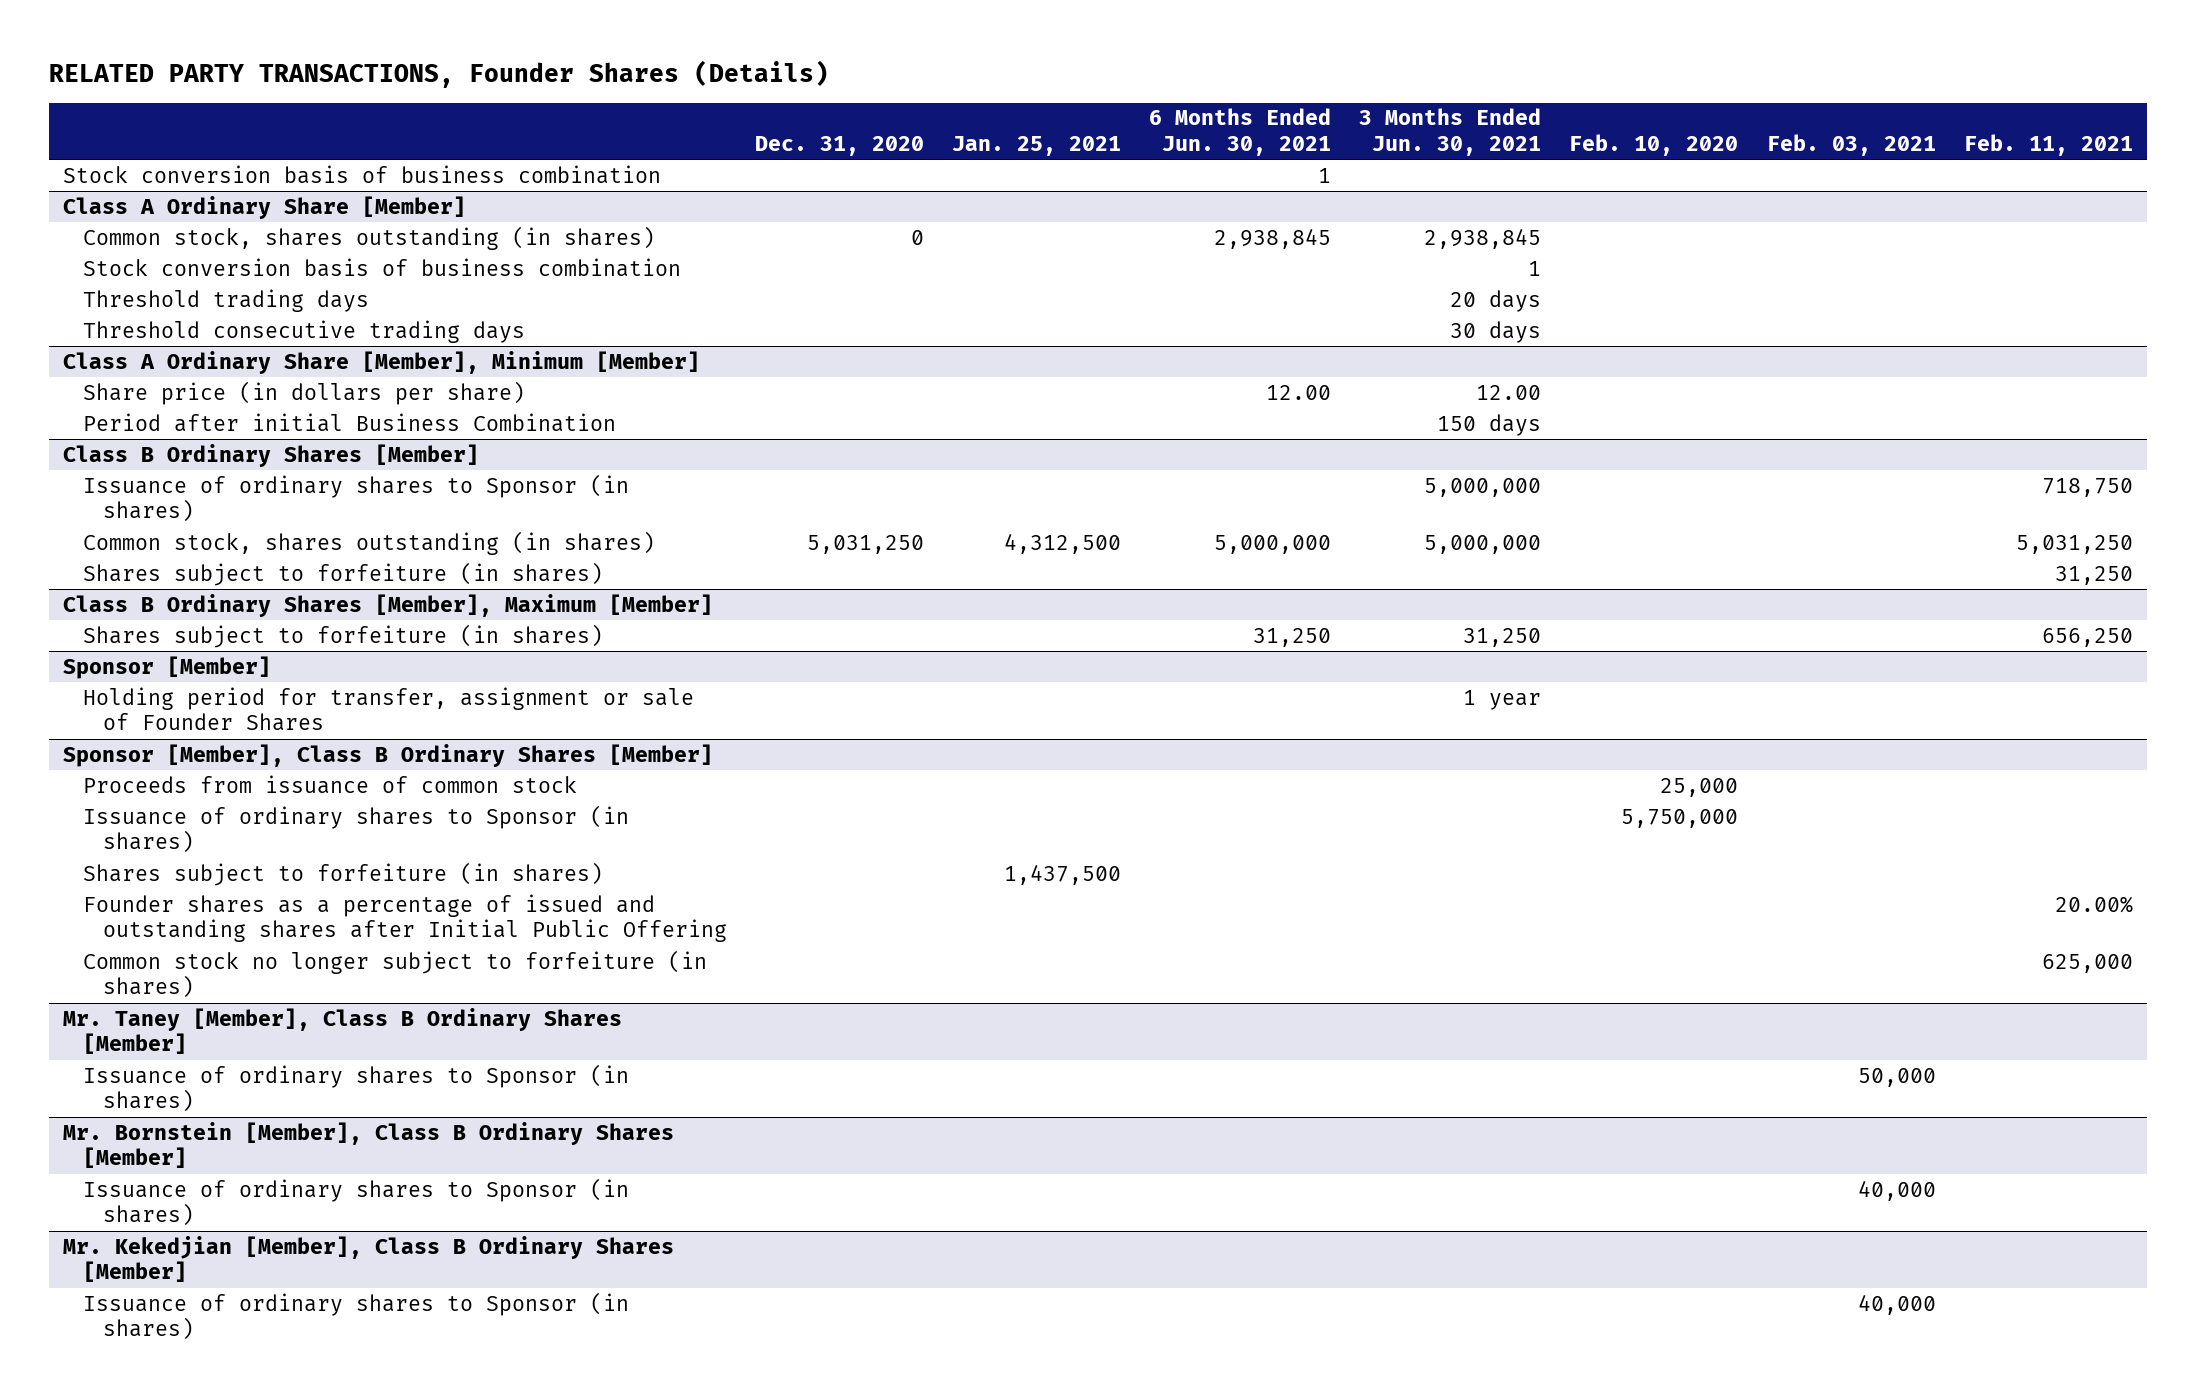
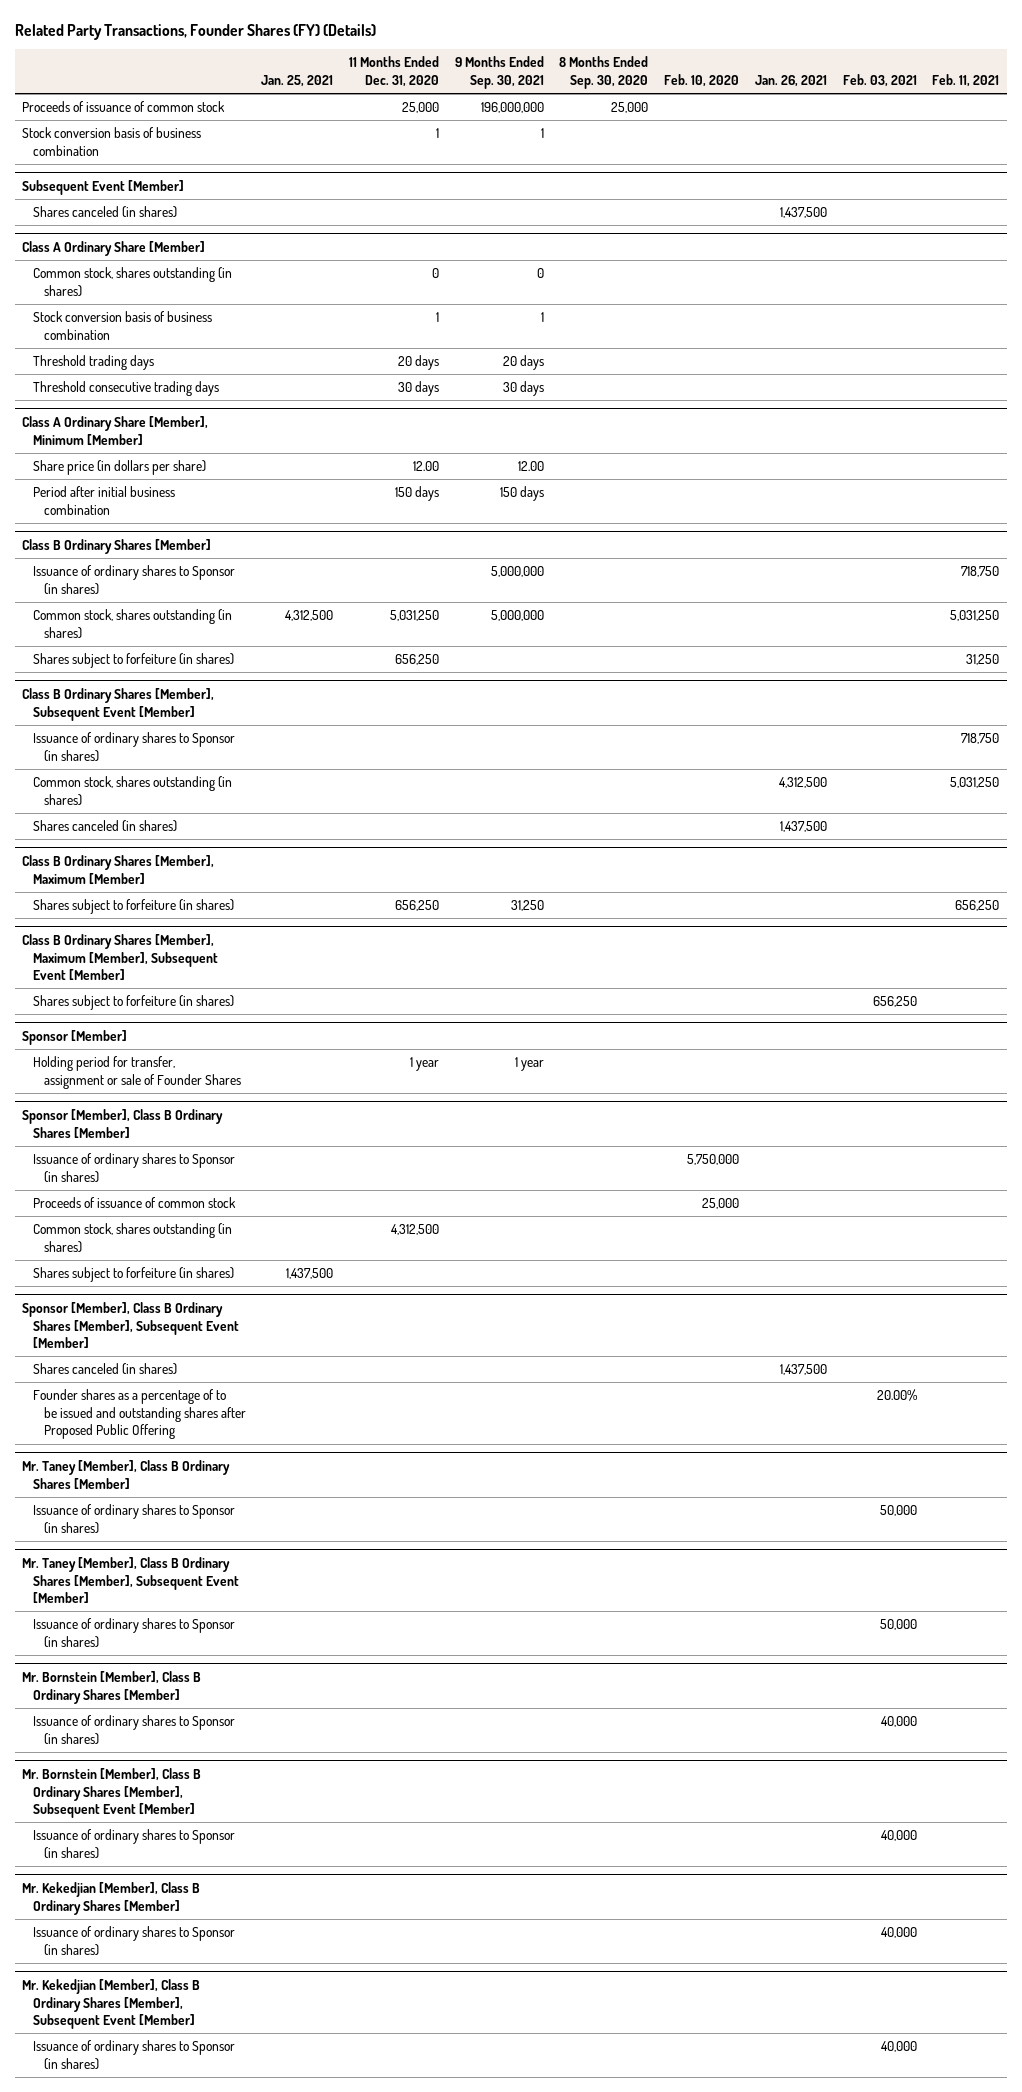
- RELATED PARTY TRANSACTIONS, Founder Shares (Details)
+ Related Party Transactions, Founder Shares (FY) (Details)
- | Dec. 31, 2020 | Jan. 25, 2021 | 6 Months Ended Jun. 30, 2021 | 3 Months Ended Jun. 30, 2021 | Feb. 10, 2020 | Feb. 03, 2021 | Feb. 11, 2021
+ | Jan. 25, 2021 | 11 Months Ended Dec. 31, 2020 | 9 Months Ended Sep. 30, 2021 | 8 Months Ended Sep. 30, 2020 | Feb. 10, 2020 | Jan. 26, 2021 | Feb. 03, 2021 | Feb. 11, 2021
+ Proceeds of issuance of common stock | | 25,000 | 196,000,000 | 25,000 | | | |
+ Subsequent Event [Member]
+ Shares canceled (in shares) | | | | | | 1,437,500 | |
@ Class A Ordinary Share [Member], Minimum [Member]
- Period after initial Business Combination | | | | 150 days | | |
+ Period after initial business combination | | 150 days | 150 days | | | | |
+ Class B Ordinary Shares [Member], Subsequent Event [Member]
+ Issuance of ordinary shares to Sponsor (in shares) | | | | | | | | 718,750
+ Common stock, shares outstanding (in shares) | | | | | | 4,312,500 | | 5,031,250
+ Shares canceled (in shares) | | | | | | 1,437,500 | |
+ Class B Ordinary Shares [Member], Maximum [Member], Subsequent Event [Member]
+ Shares subject to forfeiture (in shares) | | | | | | | 656,250 |
@ Sponsor [Member], Class B Ordinary Shares [Member]
- Proceeds from issuance of common stock | | | | | 25,000 | |
+ Proceeds of issuance of common stock | | | | | 25,000 | | |
+ Common stock, shares outstanding (in shares) | | 4,312,500 | | | | | |
- Founder shares as a percentage of issued and outstanding shares after Initial Public Offering | | | | | | | 20.00%
- Common stock no longer subject to forfeiture (in shares) | | | | | | | 625,000
+ Sponsor [Member], Class B Ordinary Shares [Member], Subsequent Event [Member]
+ Shares canceled (in shares) | | | | | | 1,437,500 | |
+ Founder shares as a percentage of to be issued and outstanding shares after Proposed Public Offering | | | | | | | 20.00% |
+ Mr. Taney [Member], Class B Ordinary Shares [Member], Subsequent Event [Member]
+ Issuance of ordinary shares to Sponsor (in shares) | | | | | | | 50,000 |
+ Mr. Bornstein [Member], Class B Ordinary Shares [Member], Subsequent Event [Member]
+ Issuance of ordinary shares to Sponsor (in shares) | | | | | | | 40,000 |
+ Mr. Kekedjian [Member], Class B Ordinary Shares [Member], Subsequent Event [Member]
+ Issuance of ordinary shares to Sponsor (in shares) | | | | | | | 40,000 |

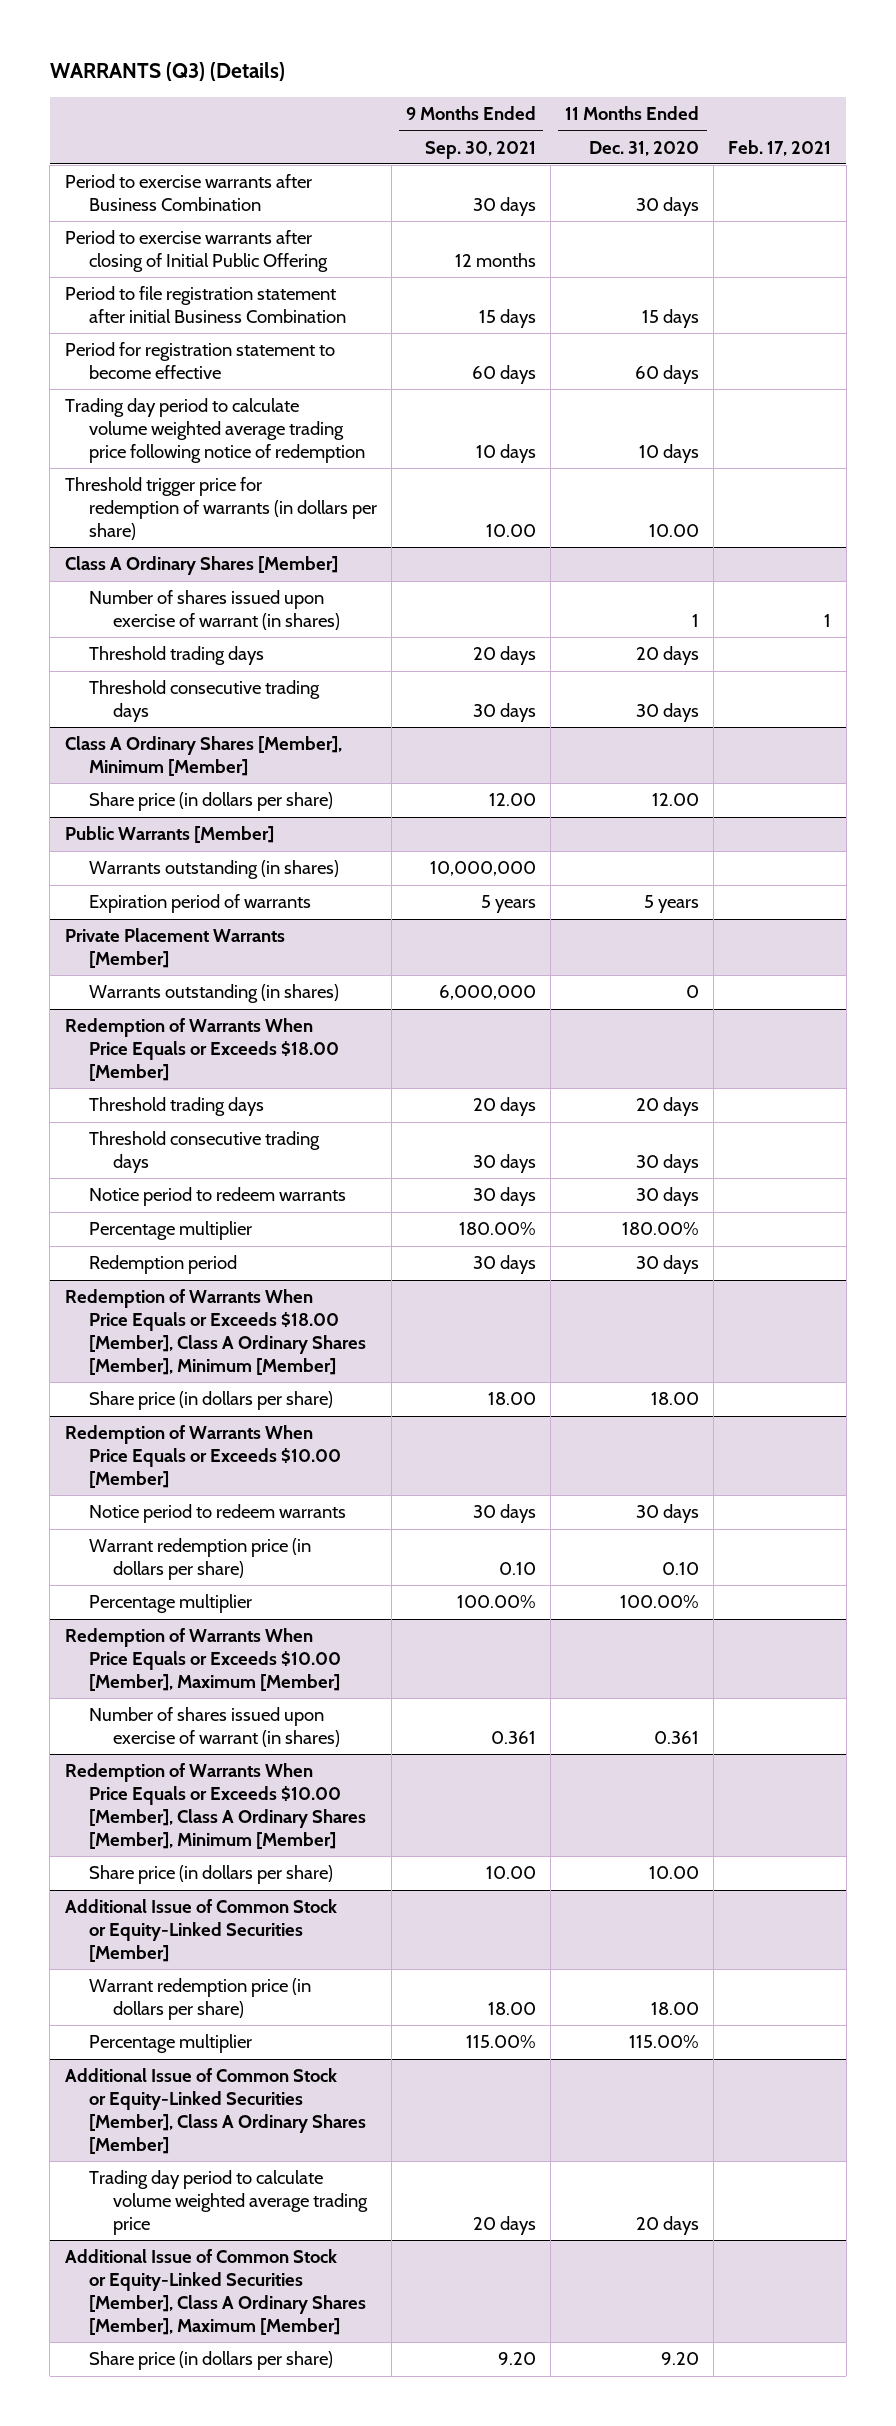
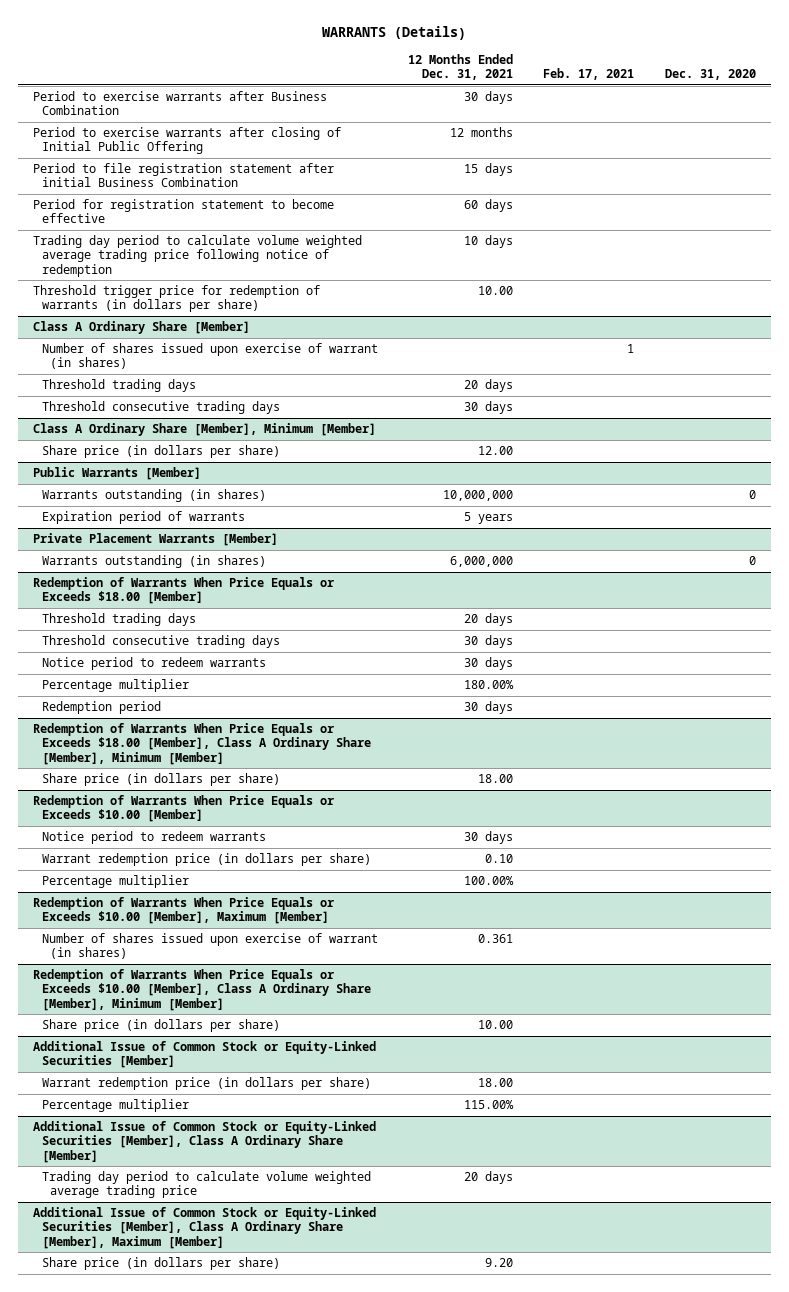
- WARRANTS (Q3) (Details)
+ WARRANTS (Details)
- | 9 Months Ended Sep. 30, 2021 | 11 Months Ended Dec. 31, 2020 | Feb. 17, 2021
+ | 12 Months Ended Dec. 31, 2021 | Feb. 17, 2021 | Dec. 31, 2020
- Class A Ordinary Shares [Member]
+ Class A Ordinary Share [Member]
- Class A Ordinary Shares [Member], Minimum [Member]
+ Class A Ordinary Share [Member], Minimum [Member]
- Redemption of Warrants When Price Equals or Exceeds $18.00 [Member], Class A Ordinary Shares [Member], Minimum [Member]
+ Redemption of Warrants When Price Equals or Exceeds $18.00 [Member], Class A Ordinary Share [Member], Minimum [Member]
- Redemption of Warrants When Price Equals or Exceeds $10.00 [Member], Class A Ordinary Shares [Member], Minimum [Member]
+ Redemption of Warrants When Price Equals or Exceeds $10.00 [Member], Class A Ordinary Share [Member], Minimum [Member]
- Additional Issue of Common Stock or Equity-Linked Securities [Member], Class A Ordinary Shares [Member]
+ Additional Issue of Common Stock or Equity-Linked Securities [Member], Class A Ordinary Share [Member]
- Additional Issue of Common Stock or Equity-Linked Securities [Member], Class A Ordinary Shares [Member], Maximum [Member]
+ Additional Issue of Common Stock or Equity-Linked Securities [Member], Class A Ordinary Share [Member], Maximum [Member]

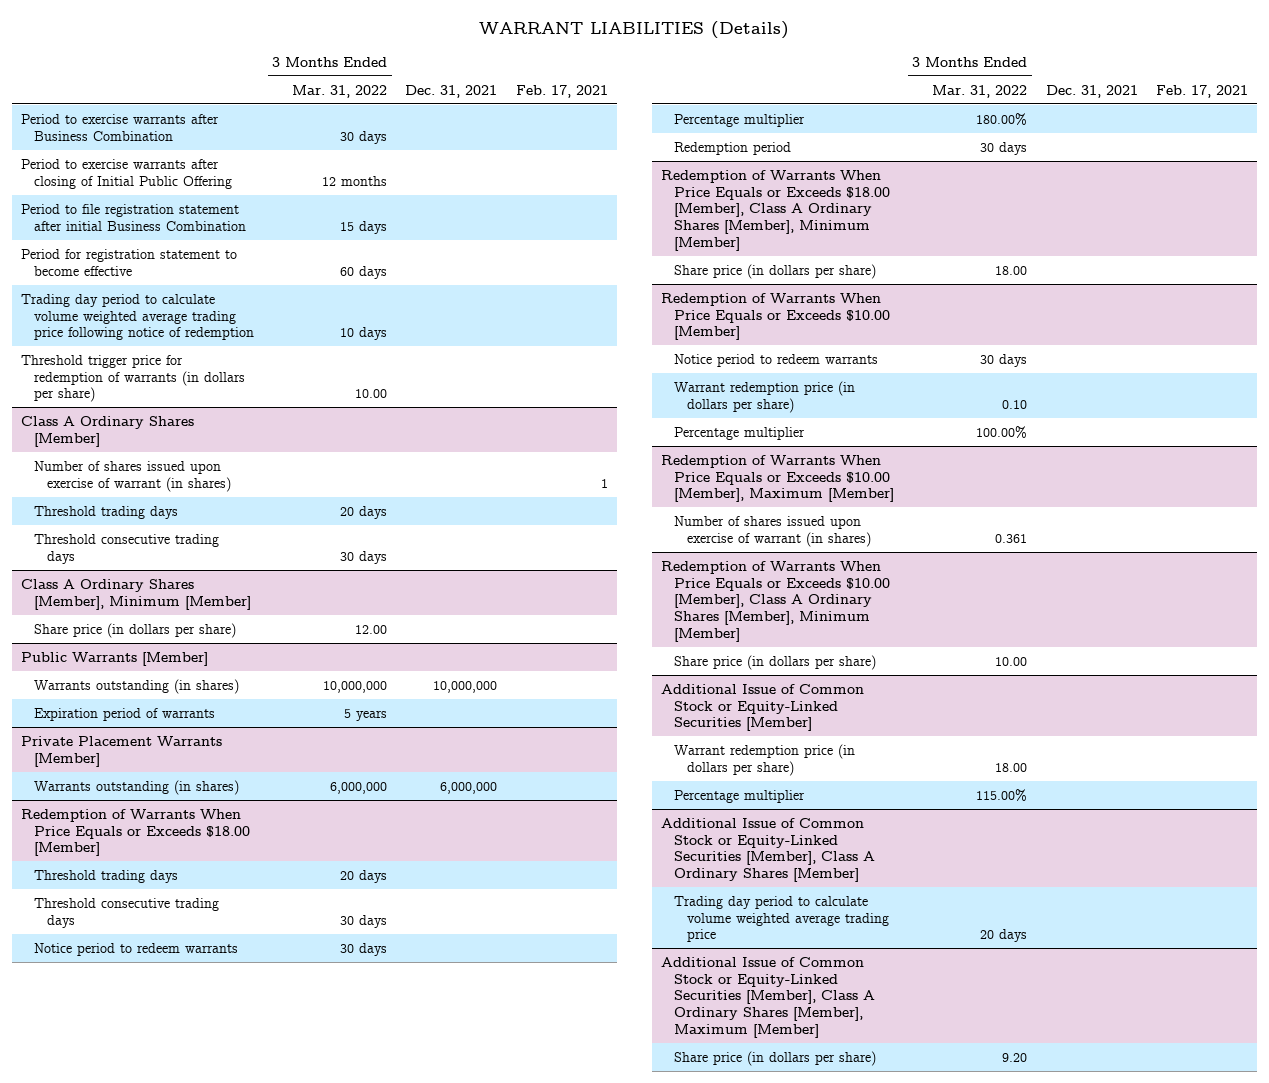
- WARRANTS (Details)
+ WARRANT LIABILITIES (Details)
- | 12 Months Ended Dec. 31, 2021 | Feb. 17, 2021 | Dec. 31, 2020
+ | 3 Months Ended Mar. 31, 2022 | Dec. 31, 2021 | Feb. 17, 2021
- Class A Ordinary Share [Member]
+ Class A Ordinary Shares [Member]
- Class A Ordinary Share [Member], Minimum [Member]
+ Class A Ordinary Shares [Member], Minimum [Member]
- Redemption of Warrants When Price Equals or Exceeds $18.00 [Member], Class A Ordinary Share [Member], Minimum [Member]
+ Redemption of Warrants When Price Equals or Exceeds $18.00 [Member], Class A Ordinary Shares [Member], Minimum [Member]
- Redemption of Warrants When Price Equals or Exceeds $10.00 [Member], Class A Ordinary Share [Member], Minimum [Member]
+ Redemption of Warrants When Price Equals or Exceeds $10.00 [Member], Class A Ordinary Shares [Member], Minimum [Member]
- Additional Issue of Common Stock or Equity-Linked Securities [Member], Class A Ordinary Share [Member]
+ Additional Issue of Common Stock or Equity-Linked Securities [Member], Class A Ordinary Shares [Member]
- Additional Issue of Common Stock or Equity-Linked Securities [Member], Class A Ordinary Share [Member], Maximum [Member]
+ Additional Issue of Common Stock or Equity-Linked Securities [Member], Class A Ordinary Shares [Member], Maximum [Member]

